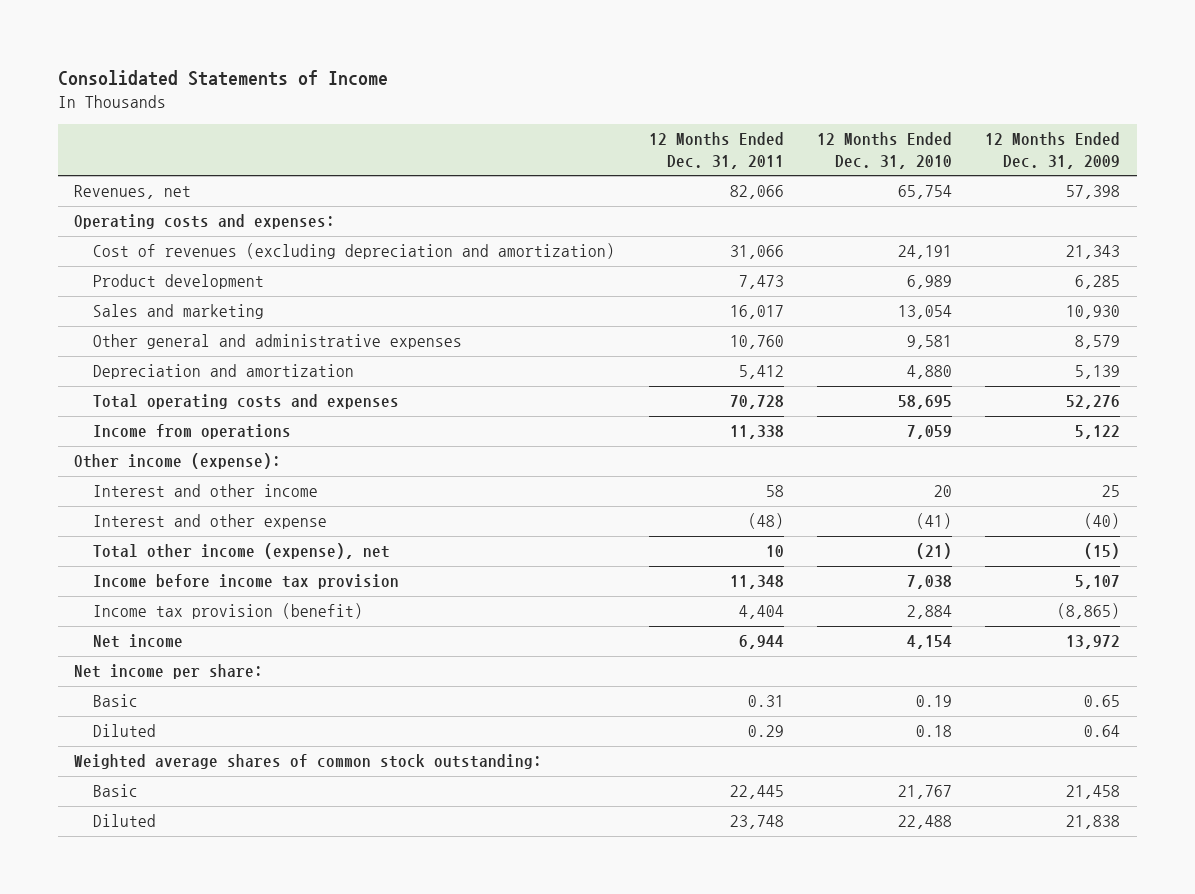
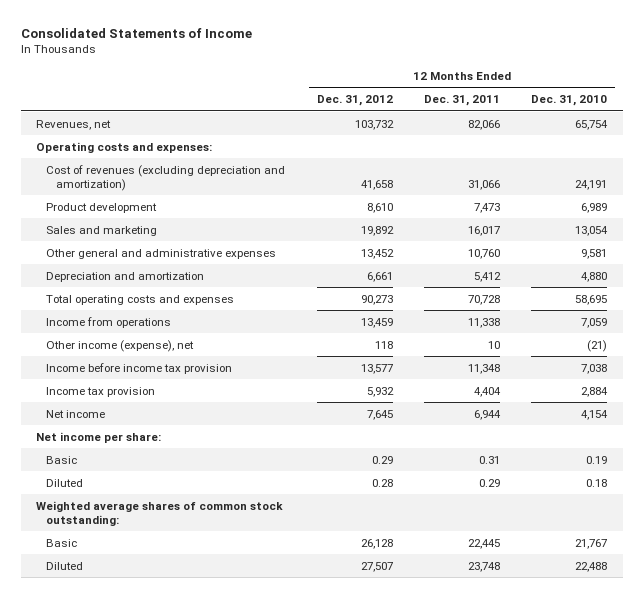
- | 12 Months Ended Dec. 31, 2011 | 12 Months Ended Dec. 31, 2010 | 12 Months Ended Dec. 31, 2009
+ | 12 Months Ended Dec. 31, 2012 | 12 Months Ended Dec. 31, 2011 | 12 Months Ended Dec. 31, 2010
- Other income (expense):
- Interest and other income | 58 | 20 | 25
- Interest and other expense | (48) | (41) | (40)
- Total other income (expense), net | 10 | (21) | (15)
+ Other income (expense), net | 118 | 10 | (21)
- Income tax provision (benefit) | 4,404 | 2,884 | (8,865)
+ Income tax provision | 5,932 | 4,404 | 2,884

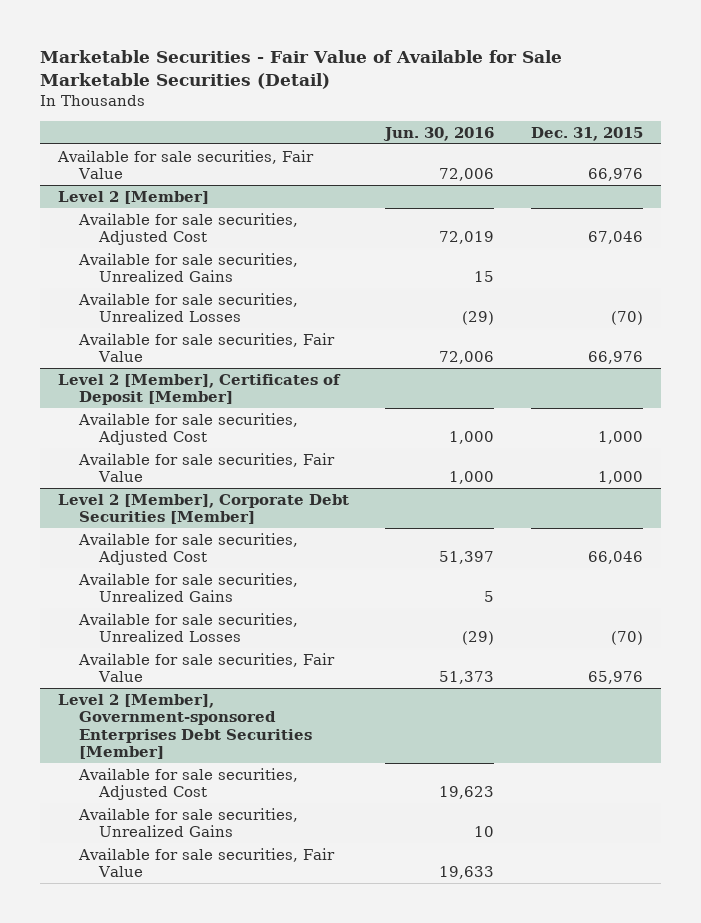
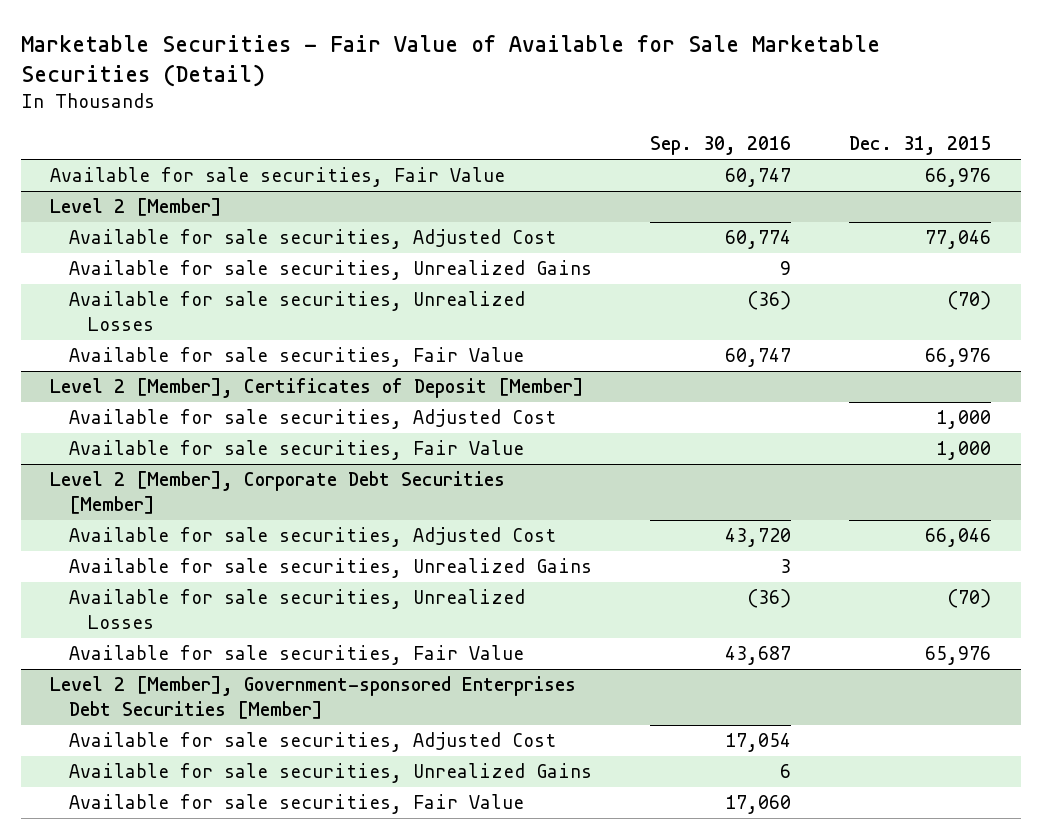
- | Jun. 30, 2016 | Dec. 31, 2015
+ | Sep. 30, 2016 | Dec. 31, 2015
@ Level 2 [Member]
- Available for sale securities, Adjusted Cost | 72,019 | 67,046
+ Available for sale securities, Adjusted Cost | 60,774 | 77,046

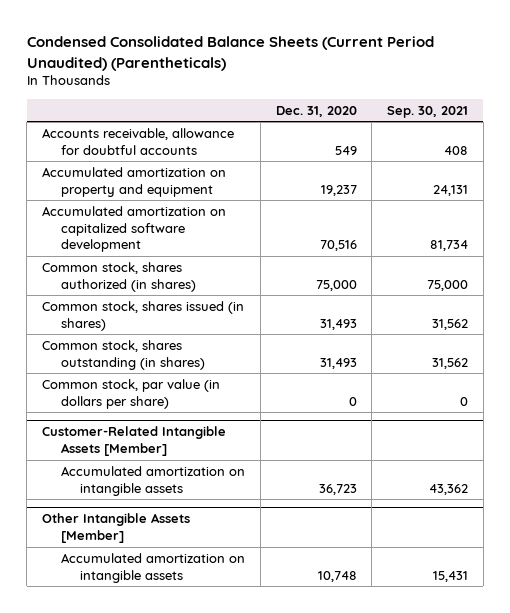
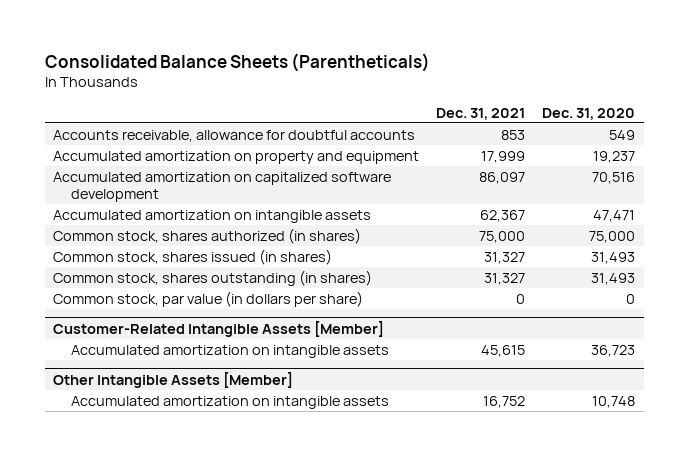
- Condensed Consolidated Balance Sheets (Current Period Unaudited) (Parentheticals)
+ Consolidated Balance Sheets (Parentheticals)
- | Dec. 31, 2020 | Sep. 30, 2021
+ | Dec. 31, 2021 | Dec. 31, 2020
+ Accumulated amortization on intangible assets | 62,367 | 47,471

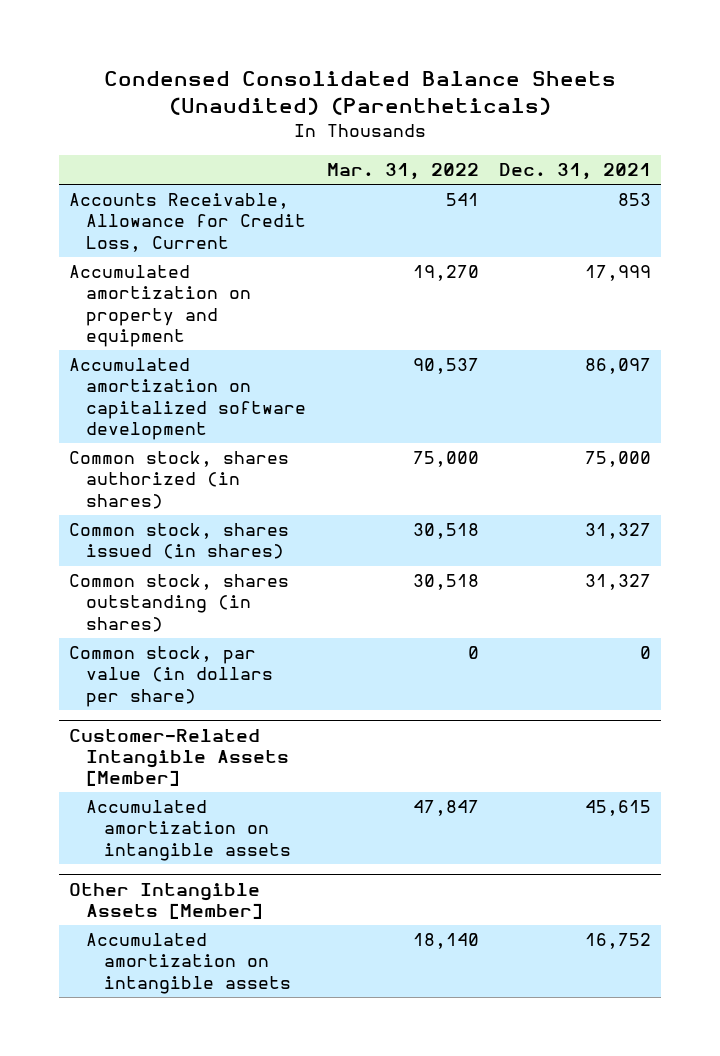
- Consolidated Balance Sheets (Parentheticals)
+ Condensed Consolidated Balance Sheets (Unaudited) (Parentheticals)
- | Dec. 31, 2021 | Dec. 31, 2020
+ | Mar. 31, 2022 | Dec. 31, 2021
- Accounts receivable, allowance for doubtful accounts | 853 | 549
+ Accounts Receivable, Allowance for Credit Loss, Current | 541 | 853
- Accumulated amortization on intangible assets | 62,367 | 47,471

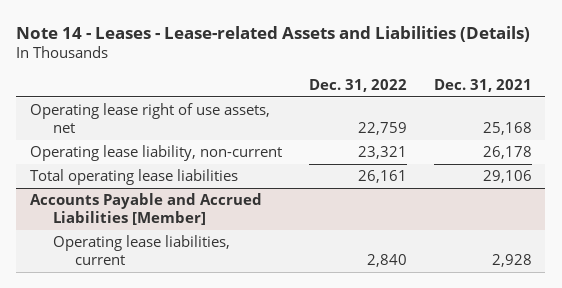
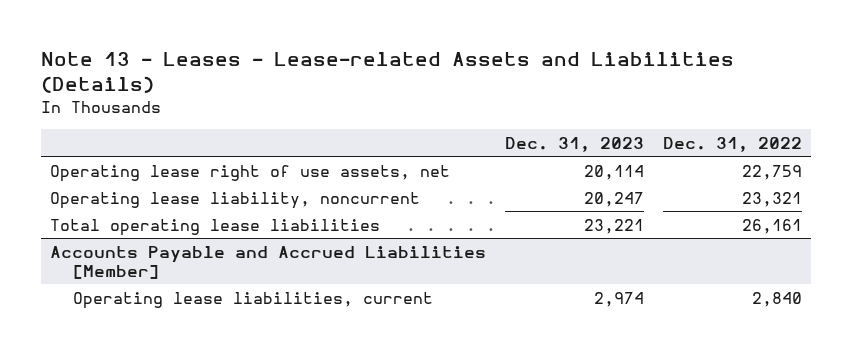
- Note 14 - Leases - Lease-related Assets and Liabilities (Details)
+ Note 13 - Leases - Lease-related Assets and Liabilities (Details)
- | Dec. 31, 2022 | Dec. 31, 2021
+ | Dec. 31, 2023 | Dec. 31, 2022
- Operating lease liability, non-current | 23,321 | 26,178
+ Operating lease liability, noncurrent | 20,247 | 23,321

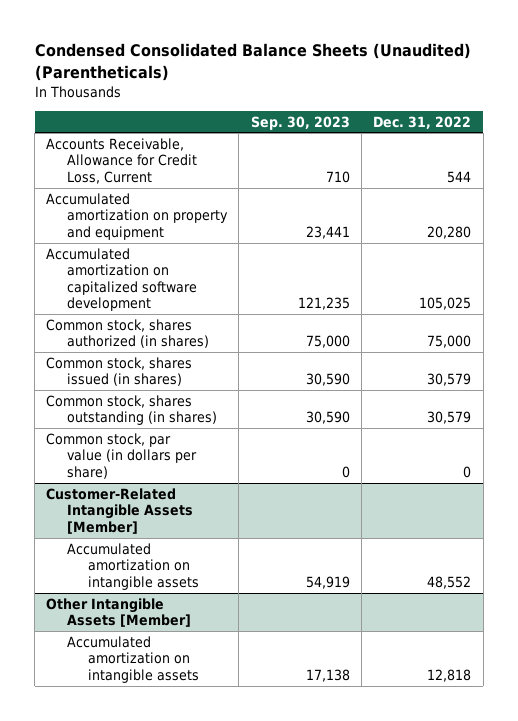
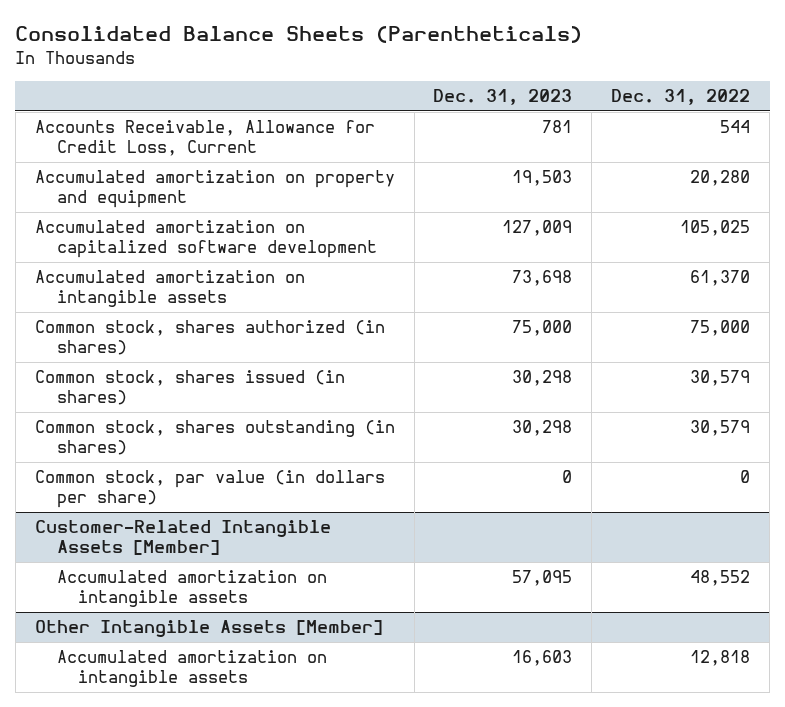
- Condensed Consolidated Balance Sheets (Unaudited) (Parentheticals)
+ Consolidated Balance Sheets (Parentheticals)
- | Sep. 30, 2023 | Dec. 31, 2022
+ | Dec. 31, 2023 | Dec. 31, 2022
+ Accumulated amortization on intangible assets | 73,698 | 61,370

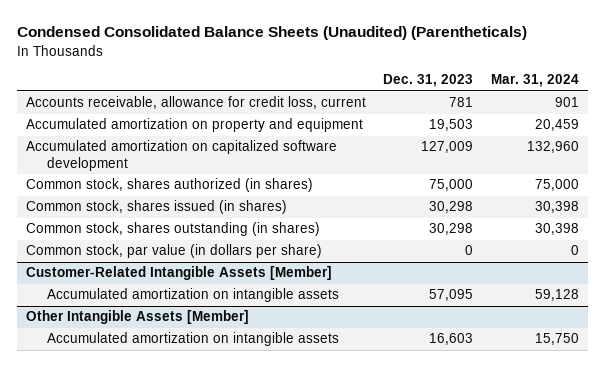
- Consolidated Balance Sheets (Parentheticals)
+ Condensed Consolidated Balance Sheets (Unaudited) (Parentheticals)
- | Dec. 31, 2023 | Dec. 31, 2022
+ | Dec. 31, 2023 | Mar. 31, 2024
- Accounts Receivable, Allowance for Credit Loss, Current | 781 | 544
+ Accounts receivable, allowance for credit loss, current | 781 | 901
- Accumulated amortization on intangible assets | 73,698 | 61,370

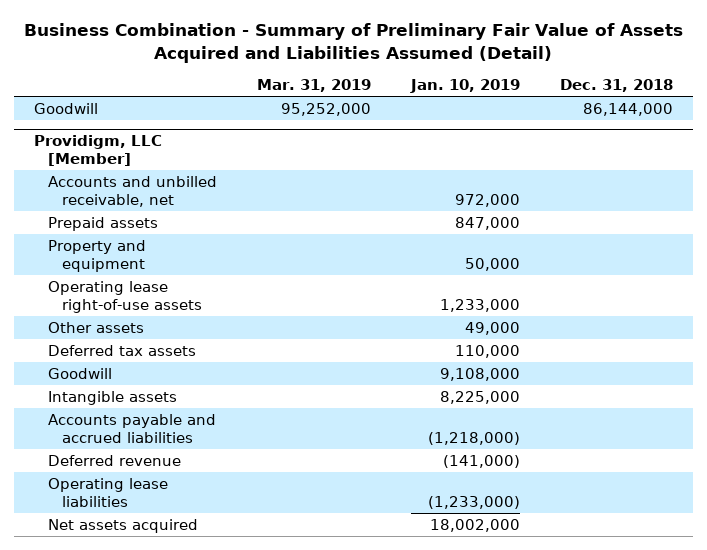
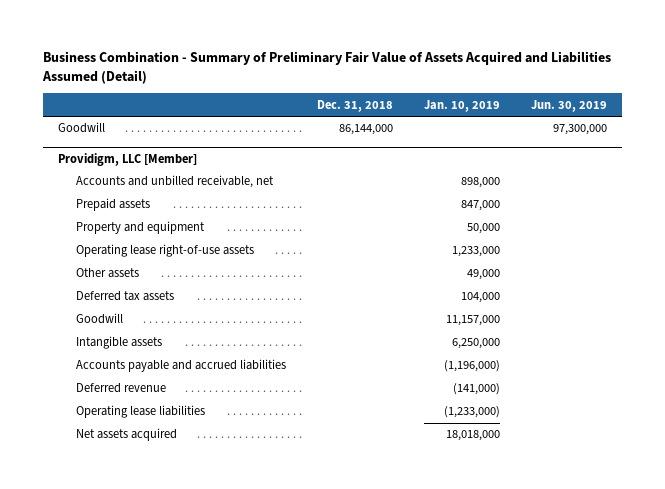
- | Mar. 31, 2019 | Jan. 10, 2019 | Dec. 31, 2018
+ | Dec. 31, 2018 | Jan. 10, 2019 | Jun. 30, 2019
@ Providigm, LLC [Member]
- Accounts and unbilled receivable, net | | 972,000 |
+ Accounts and unbilled receivable, net | | 898,000 |
- Deferred tax assets | | 110,000 |
- Goodwill | | 9,108,000 |
- Intangible assets | | 8,225,000 |
- Accounts payable and accrued liabilities | | (1,218,000) |
+ Deferred tax assets | | 104,000 |
+ Goodwill | | 11,157,000 |
+ Intangible assets | | 6,250,000 |
+ Accounts payable and accrued liabilities | | (1,196,000) |
- Net assets acquired | | 18,002,000 |
+ Net assets acquired | | 18,018,000 |

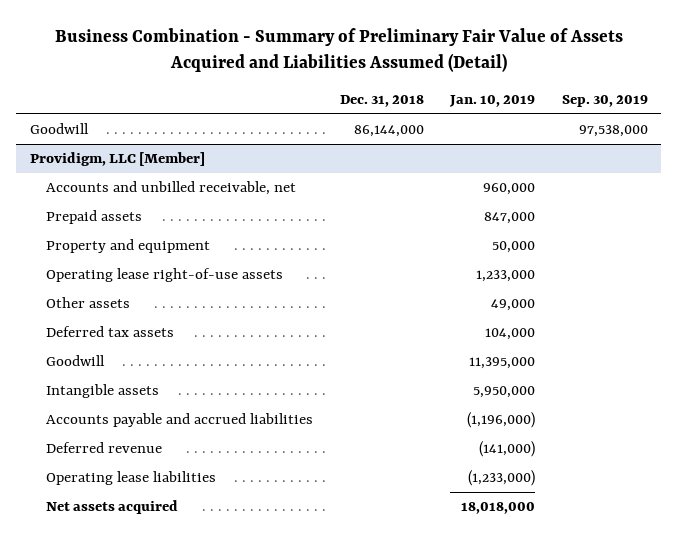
- | Dec. 31, 2018 | Jan. 10, 2019 | Jun. 30, 2019
+ | Dec. 31, 2018 | Jan. 10, 2019 | Sep. 30, 2019
@ Providigm, LLC [Member]
- Accounts and unbilled receivable, net | | 898,000 |
+ Accounts and unbilled receivable, net | | 960,000 |
- Goodwill | | 11,157,000 |
- Intangible assets | | 6,250,000 |
+ Goodwill | | 11,395,000 |
+ Intangible assets | | 5,950,000 |

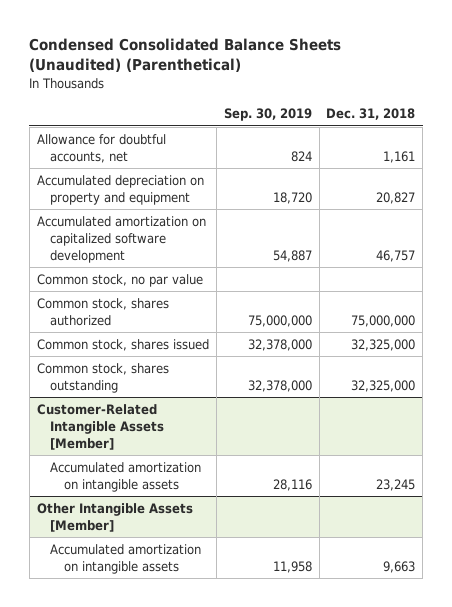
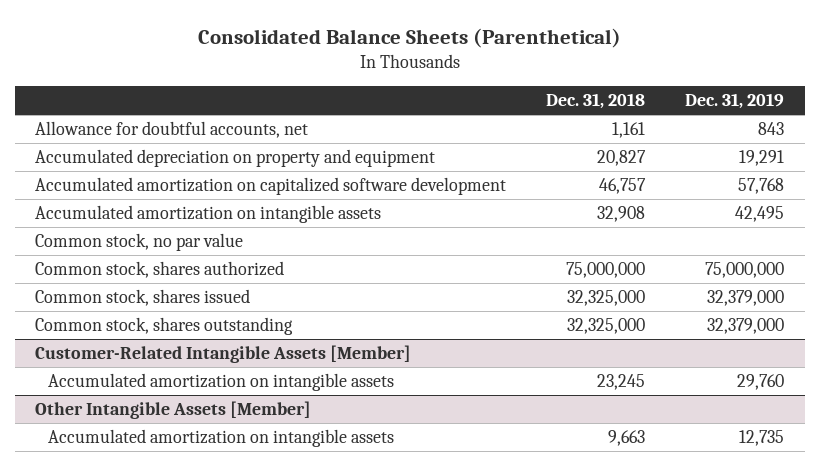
- Condensed Consolidated Balance Sheets (Unaudited) (Parenthetical)
+ Consolidated Balance Sheets (Parenthetical)
- | Sep. 30, 2019 | Dec. 31, 2018
+ | Dec. 31, 2018 | Dec. 31, 2019
+ Accumulated amortization on intangible assets | 32,908 | 42,495

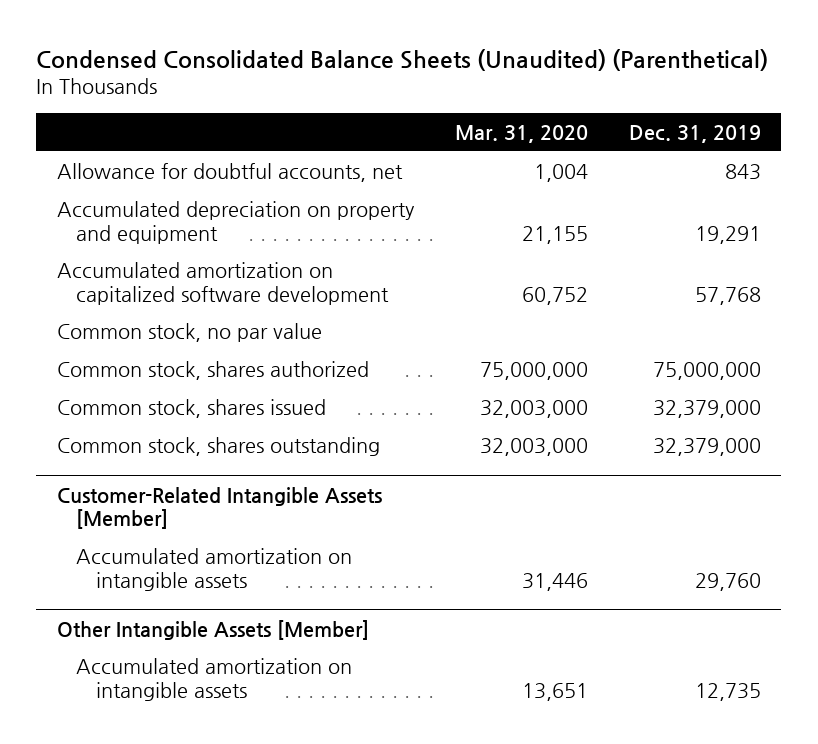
- Consolidated Balance Sheets (Parenthetical)
+ Condensed Consolidated Balance Sheets (Unaudited) (Parenthetical)
- | Dec. 31, 2018 | Dec. 31, 2019
+ | Mar. 31, 2020 | Dec. 31, 2019
- Accumulated amortization on intangible assets | 32,908 | 42,495

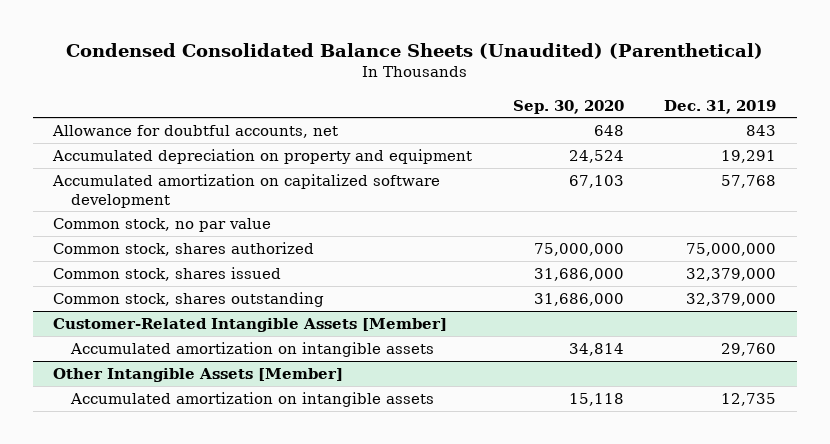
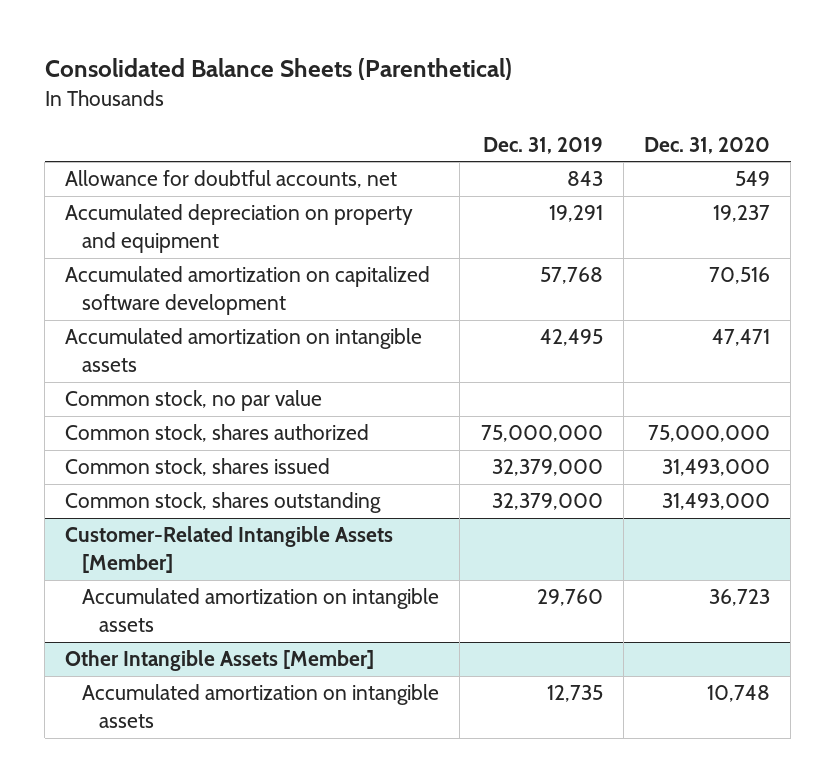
- Condensed Consolidated Balance Sheets (Unaudited) (Parenthetical)
+ Consolidated Balance Sheets (Parenthetical)
- | Sep. 30, 2020 | Dec. 31, 2019
+ | Dec. 31, 2019 | Dec. 31, 2020
+ Accumulated amortization on intangible assets | 42,495 | 47,471

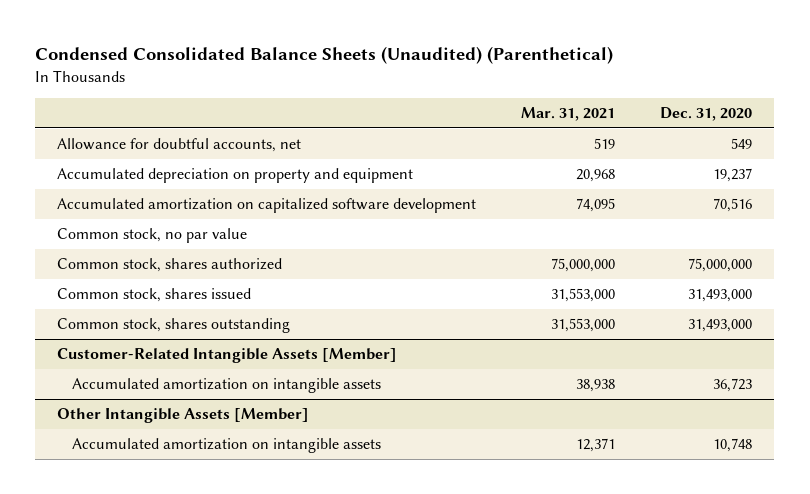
- Consolidated Balance Sheets (Parenthetical)
+ Condensed Consolidated Balance Sheets (Unaudited) (Parenthetical)
- | Dec. 31, 2019 | Dec. 31, 2020
+ | Mar. 31, 2021 | Dec. 31, 2020
- Accumulated amortization on intangible assets | 42,495 | 47,471

